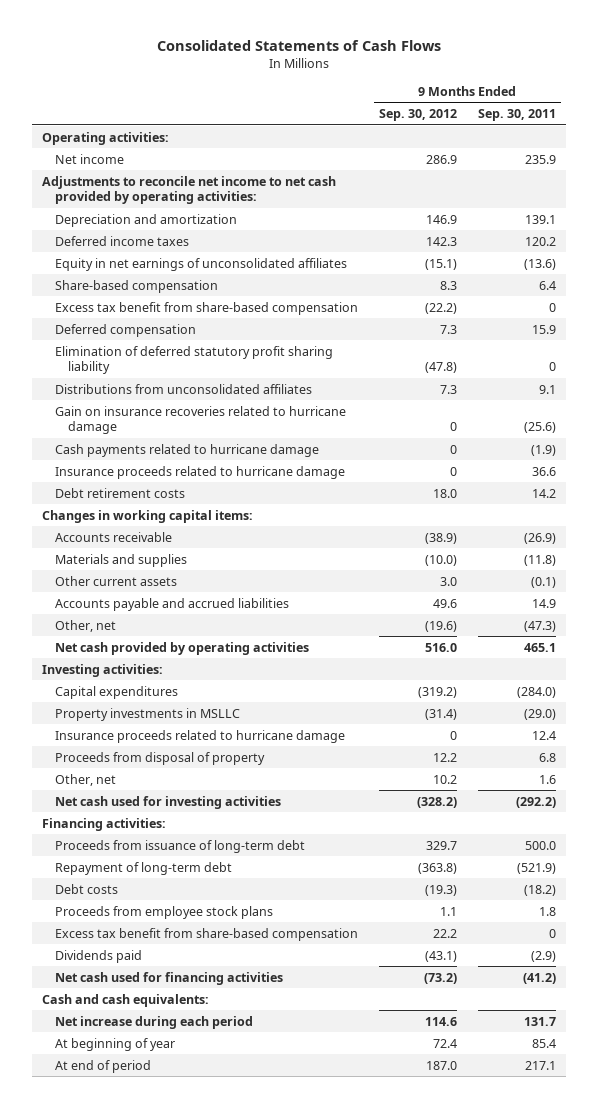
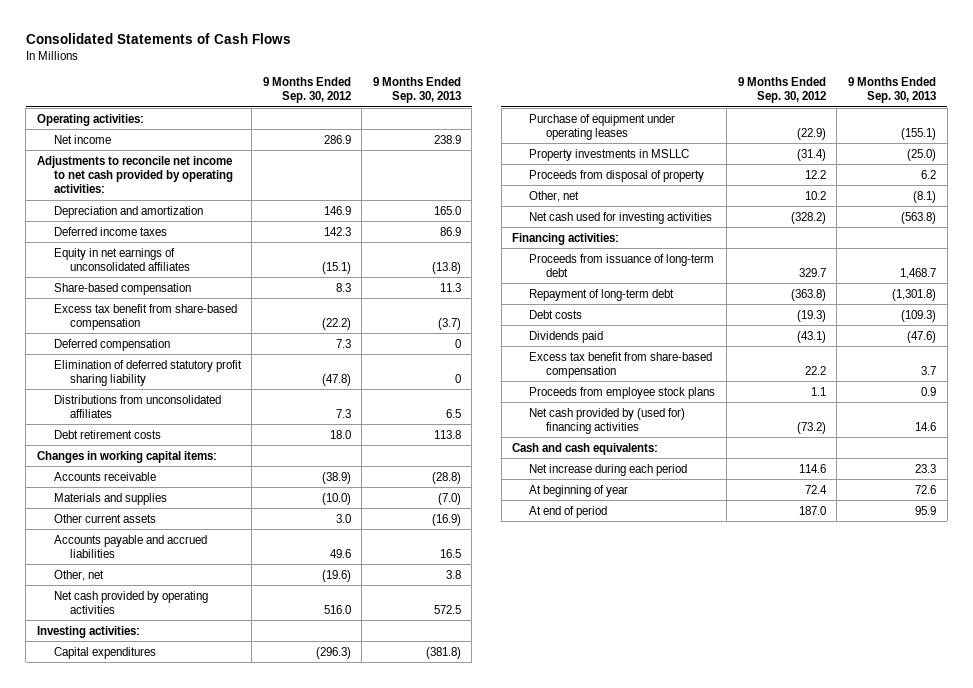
- | 9 Months Ended Sep. 30, 2012 | 9 Months Ended Sep. 30, 2011
+ | 9 Months Ended Sep. 30, 2012 | 9 Months Ended Sep. 30, 2013
- Gain on insurance recoveries related to hurricane damage | 0 | (25.6)
- Cash payments related to hurricane damage | 0 | (1.9)
- Insurance proceeds related to hurricane damage | 0 | 36.6
- Capital expenditures | (319.2) | (284.0)
+ Capital expenditures | (296.3) | (381.8)
+ Purchase of equipment under operating leases | (22.9) | (155.1)
- Insurance proceeds related to hurricane damage | 0 | 12.4
- Net cash used for financing activities | (73.2) | (41.2)
moved down: Excess tax benefit from share-based compensation | 22.2 | 3.7
moved down: Proceeds from employee stock plans | 1.1 | 0.9
+ Net cash provided by (used for) financing activities | (73.2) | 14.6

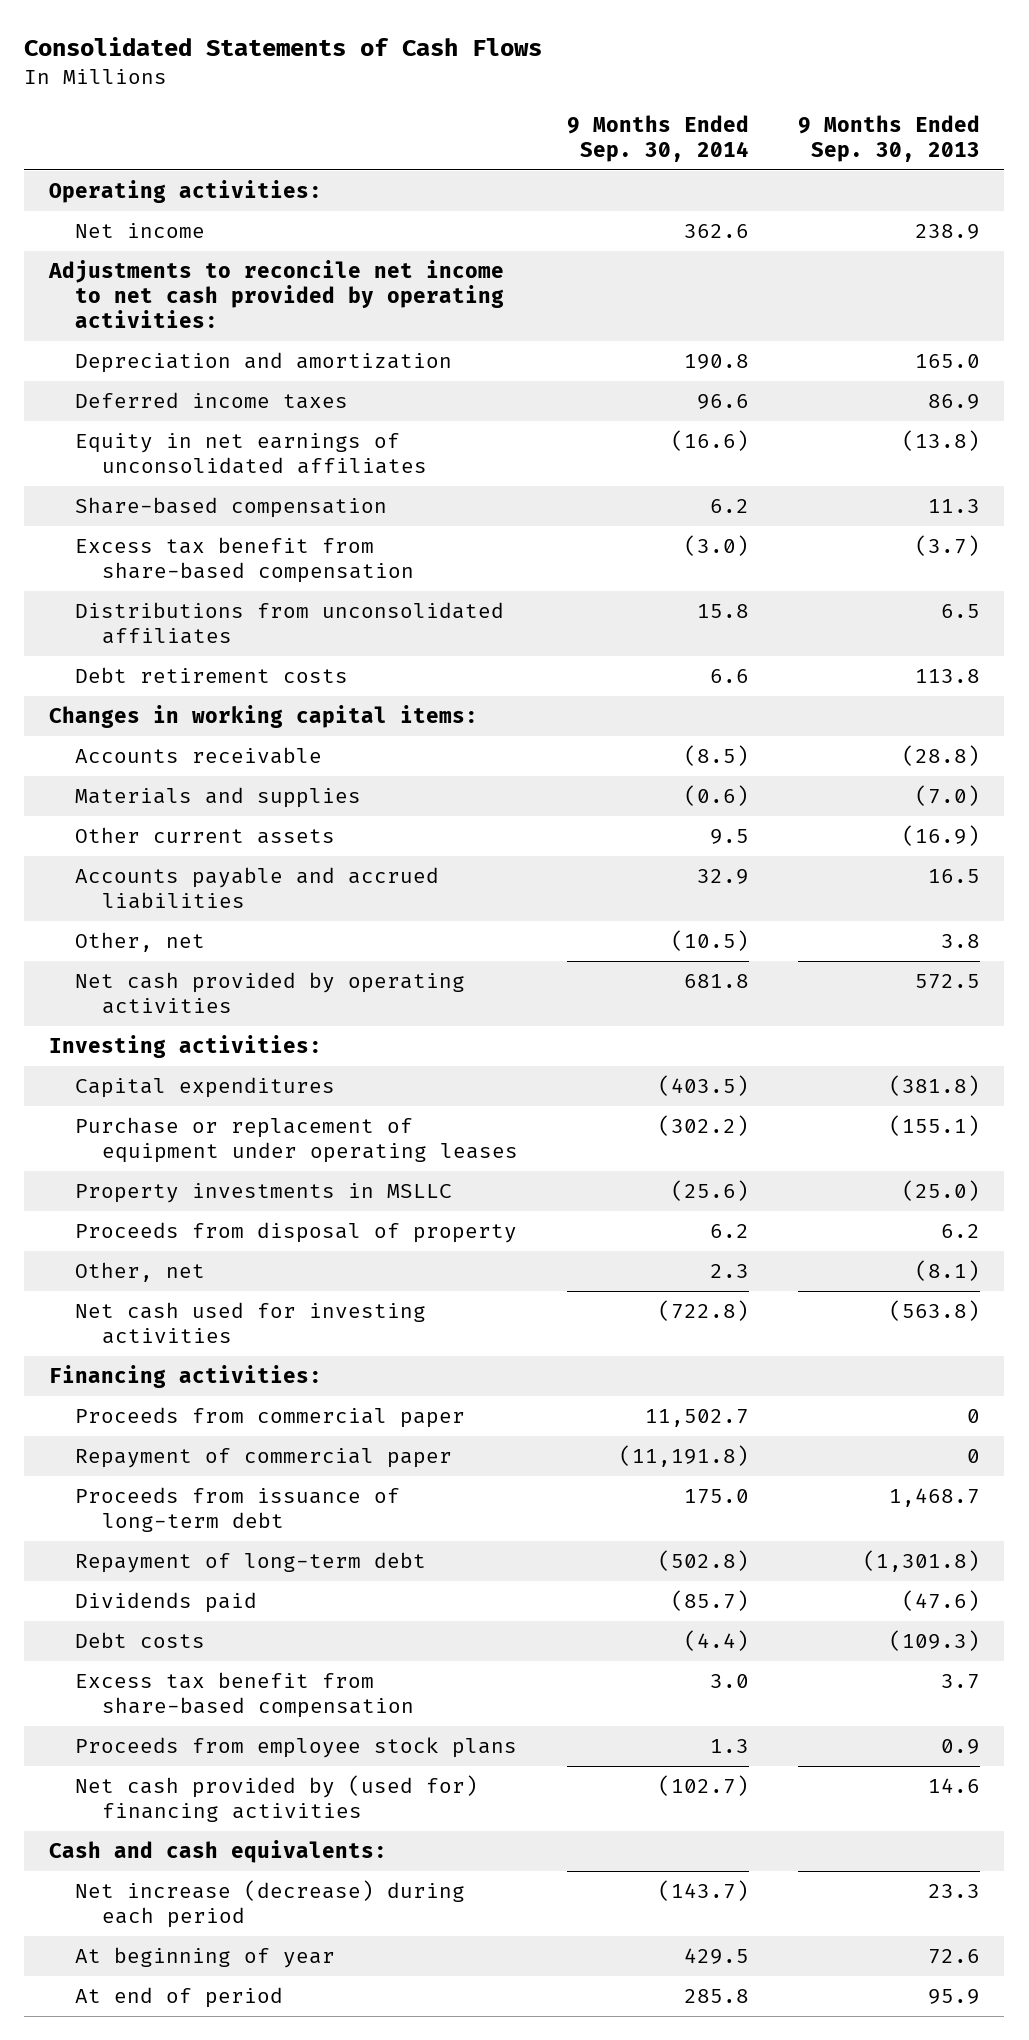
- | 9 Months Ended Sep. 30, 2012 | 9 Months Ended Sep. 30, 2013
+ | 9 Months Ended Sep. 30, 2014 | 9 Months Ended Sep. 30, 2013
- Deferred compensation | 7.3 | 0
- Elimination of deferred statutory profit sharing liability | (47.8) | 0
- Purchase of equipment under operating leases | (22.9) | (155.1)
+ Purchase or replacement of equipment under operating leases | (302.2) | (155.1)
+ Proceeds from commercial paper | 11,502.7 | 0
+ Repayment of commercial paper | (11,191.8) | 0
moved down: Debt costs | (4.4) | (109.3)
- Net increase during each period | 114.6 | 23.3
+ Net increase (decrease) during each period | (143.7) | 23.3

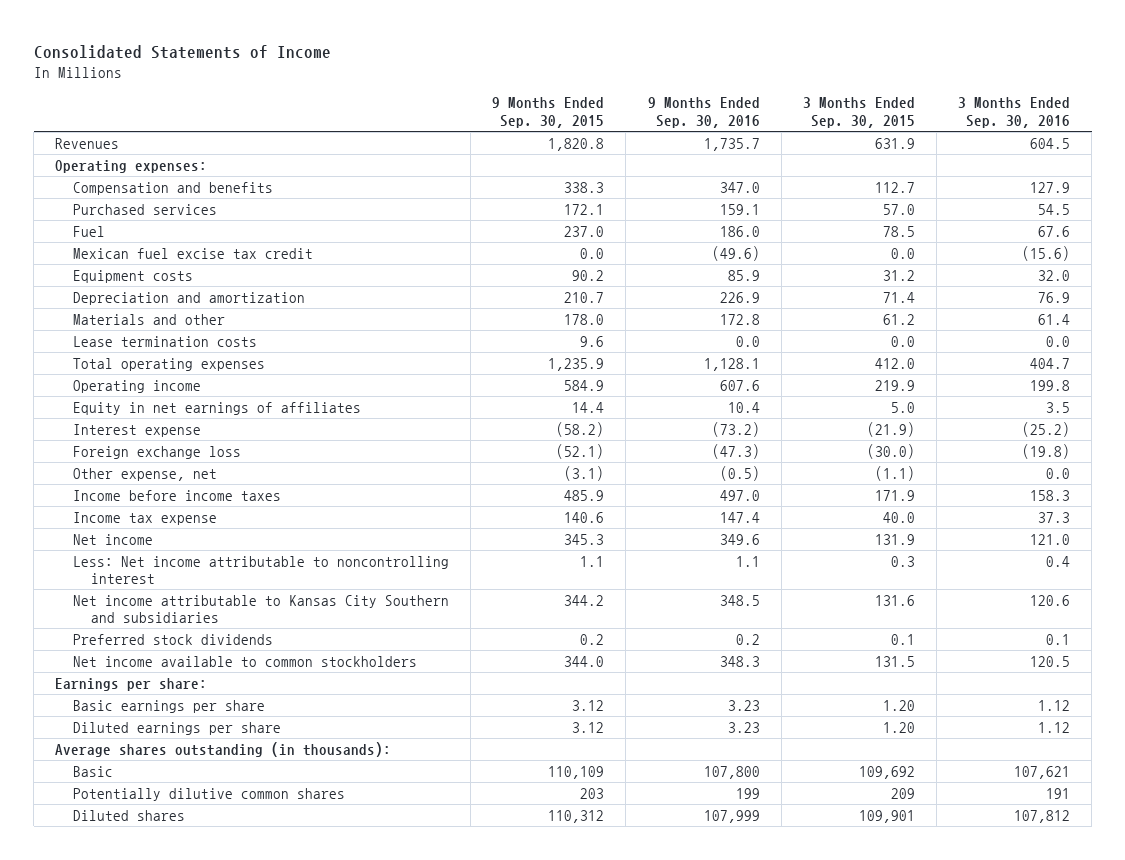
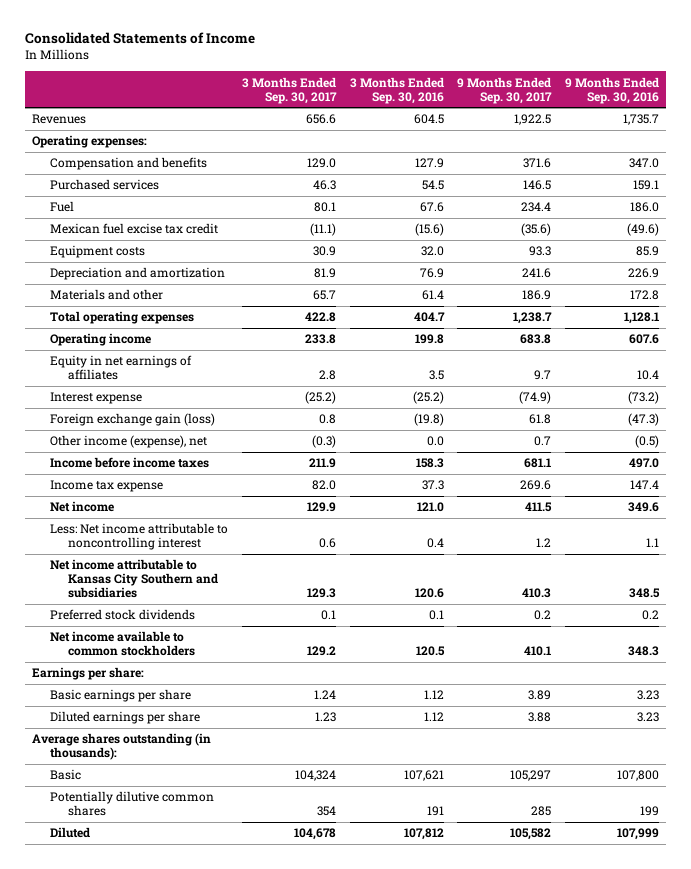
- | 9 Months Ended Sep. 30, 2015 | 9 Months Ended Sep. 30, 2016 | 3 Months Ended Sep. 30, 2015 | 3 Months Ended Sep. 30, 2016
+ | 3 Months Ended Sep. 30, 2017 | 3 Months Ended Sep. 30, 2016 | 9 Months Ended Sep. 30, 2017 | 9 Months Ended Sep. 30, 2016
- Lease termination costs | 9.6 | 0.0 | 0.0 | 0.0
- Foreign exchange loss | (52.1) | (47.3) | (30.0) | (19.8)
- Other expense, net | (3.1) | (0.5) | (1.1) | 0.0
+ Foreign exchange gain (loss) | 0.8 | (19.8) | 61.8 | (47.3)
+ Other income (expense), net | (0.3) | 0.0 | 0.7 | (0.5)
- Diluted shares | 110,312 | 107,999 | 109,901 | 107,812
+ Diluted | 104,678 | 107,812 | 105,582 | 107,999

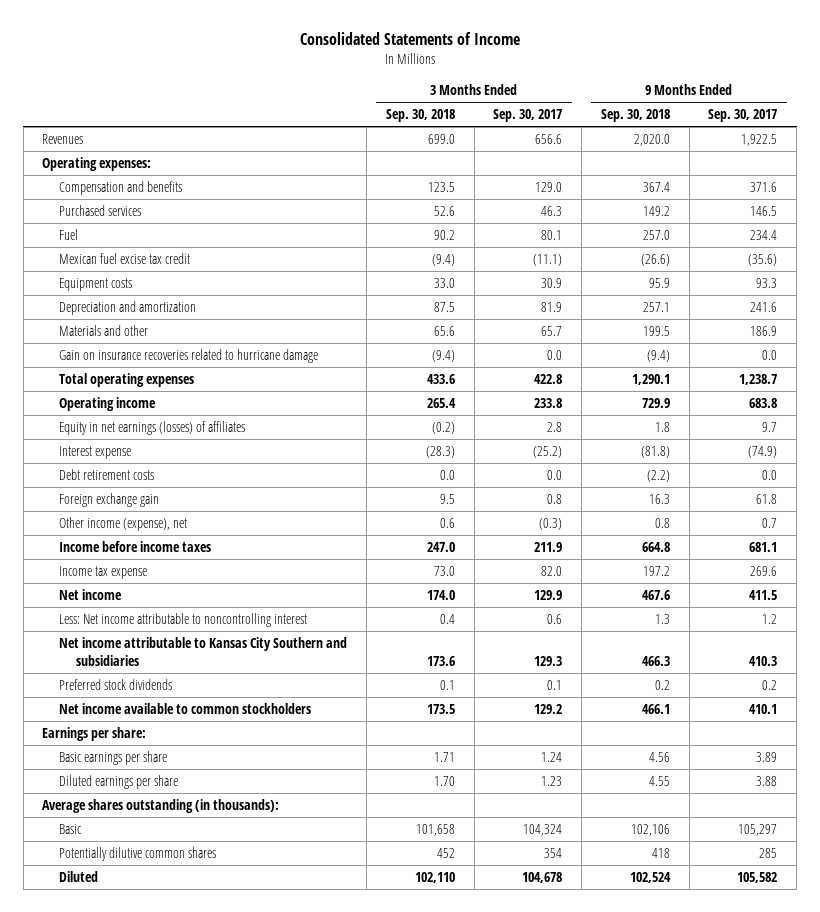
- | 3 Months Ended Sep. 30, 2017 | 3 Months Ended Sep. 30, 2016 | 9 Months Ended Sep. 30, 2017 | 9 Months Ended Sep. 30, 2016
+ | 3 Months Ended Sep. 30, 2018 | 3 Months Ended Sep. 30, 2017 | 9 Months Ended Sep. 30, 2018 | 9 Months Ended Sep. 30, 2017
+ Gain on insurance recoveries related to hurricane damage | (9.4) | 0.0 | (9.4) | 0.0
- Equity in net earnings of affiliates | 2.8 | 3.5 | 9.7 | 10.4
+ Equity in net earnings (losses) of affiliates | (0.2) | 2.8 | 1.8 | 9.7
- Foreign exchange gain (loss) | 0.8 | (19.8) | 61.8 | (47.3)
+ Debt retirement costs | 0.0 | 0.0 | (2.2) | 0.0
+ Foreign exchange gain | 9.5 | 0.8 | 16.3 | 61.8

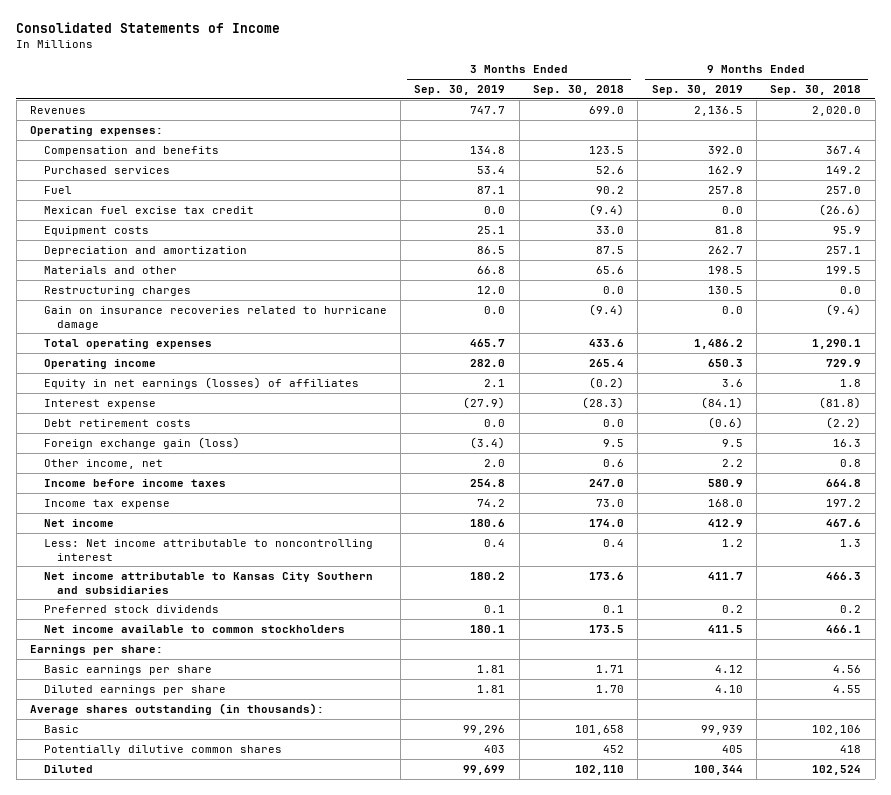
- | 3 Months Ended Sep. 30, 2018 | 3 Months Ended Sep. 30, 2017 | 9 Months Ended Sep. 30, 2018 | 9 Months Ended Sep. 30, 2017
+ | 3 Months Ended Sep. 30, 2019 | 3 Months Ended Sep. 30, 2018 | 9 Months Ended Sep. 30, 2019 | 9 Months Ended Sep. 30, 2018
+ Restructuring charges | 12.0 | 0.0 | 130.5 | 0.0
- Foreign exchange gain | 9.5 | 0.8 | 16.3 | 61.8
- Other income (expense), net | 0.6 | (0.3) | 0.8 | 0.7
+ Foreign exchange gain (loss) | (3.4) | 9.5 | 9.5 | 16.3
+ Other income, net | 2.0 | 0.6 | 2.2 | 0.8

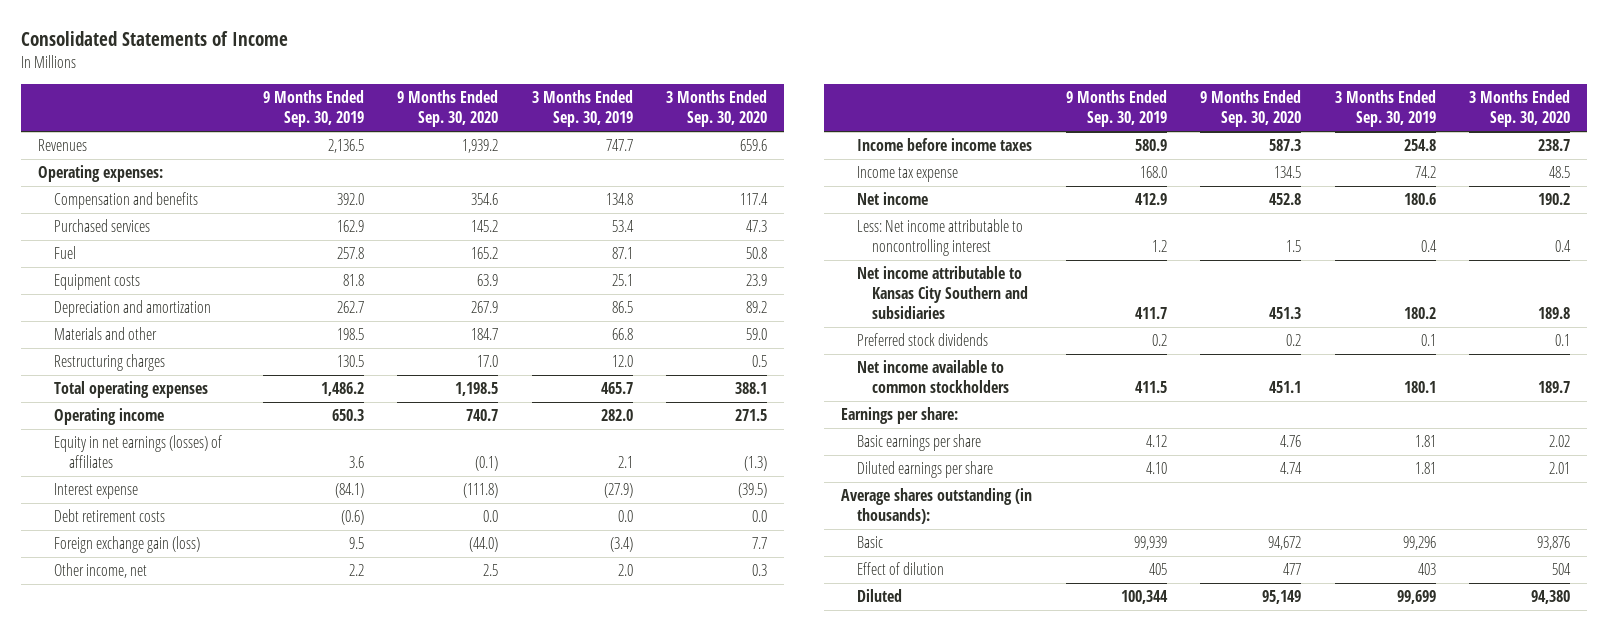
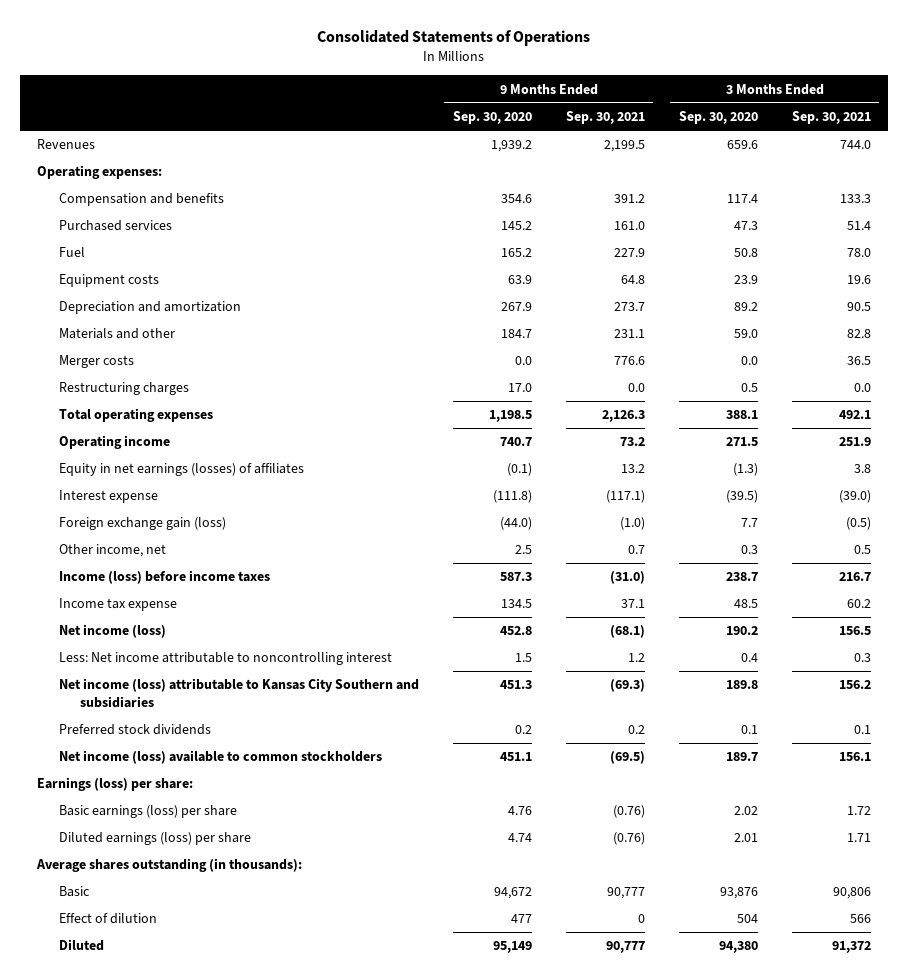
- Consolidated Statements of Income
+ Consolidated Statements of Operations
- | 9 Months Ended Sep. 30, 2019 | 9 Months Ended Sep. 30, 2020 | 3 Months Ended Sep. 30, 2019 | 3 Months Ended Sep. 30, 2020
+ | 9 Months Ended Sep. 30, 2020 | 9 Months Ended Sep. 30, 2021 | 3 Months Ended Sep. 30, 2020 | 3 Months Ended Sep. 30, 2021
+ Merger costs | 0.0 | 776.6 | 0.0 | 36.5
- Debt retirement costs | (0.6) | 0.0 | 0.0 | 0.0
- Income before income taxes | 580.9 | 587.3 | 254.8 | 238.7
+ Income (loss) before income taxes | 587.3 | (31.0) | 238.7 | 216.7
- Net income | 412.9 | 452.8 | 180.6 | 190.2
+ Net income (loss) | 452.8 | (68.1) | 190.2 | 156.5
- Net income attributable to Kansas City Southern and subsidiaries | 411.7 | 451.3 | 180.2 | 189.8
+ Net income (loss) attributable to Kansas City Southern and subsidiaries | 451.3 | (69.3) | 189.8 | 156.2
- Net income available to common stockholders | 411.5 | 451.1 | 180.1 | 189.7
- Earnings per share:
- Basic earnings per share | 4.12 | 4.76 | 1.81 | 2.02
- Diluted earnings per share | 4.10 | 4.74 | 1.81 | 2.01
+ Net income (loss) available to common stockholders | 451.1 | (69.5) | 189.7 | 156.1
+ Earnings (loss) per share:
+ Basic earnings (loss) per share | 4.76 | (0.76) | 2.02 | 1.72
+ Diluted earnings (loss) per share | 4.74 | (0.76) | 2.01 | 1.71

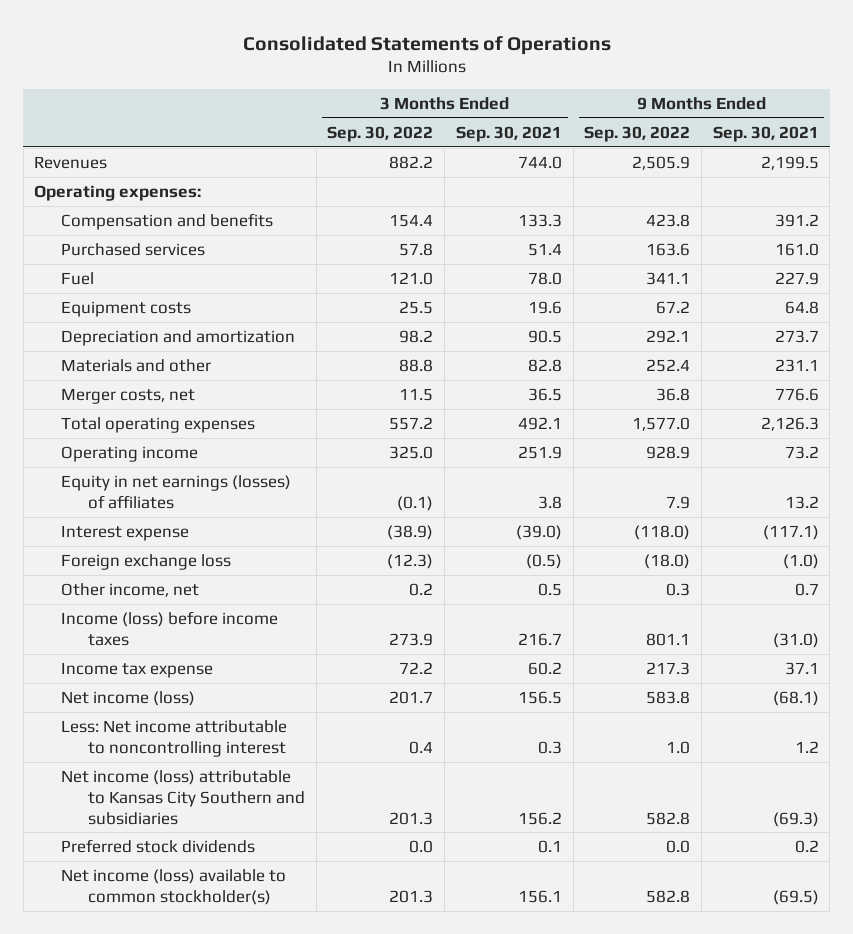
- | 9 Months Ended Sep. 30, 2020 | 9 Months Ended Sep. 30, 2021 | 3 Months Ended Sep. 30, 2020 | 3 Months Ended Sep. 30, 2021
+ | 3 Months Ended Sep. 30, 2022 | 3 Months Ended Sep. 30, 2021 | 9 Months Ended Sep. 30, 2022 | 9 Months Ended Sep. 30, 2021
- Merger costs | 0.0 | 776.6 | 0.0 | 36.5
- Restructuring charges | 17.0 | 0.0 | 0.5 | 0.0
+ Merger costs, net | 11.5 | 36.5 | 36.8 | 776.6
- Foreign exchange gain (loss) | (44.0) | (1.0) | 7.7 | (0.5)
+ Foreign exchange loss | (12.3) | (0.5) | (18.0) | (1.0)
- Net income (loss) available to common stockholders | 451.1 | (69.5) | 189.7 | 156.1
- Earnings (loss) per share:
- Basic earnings (loss) per share | 4.76 | (0.76) | 2.02 | 1.72
- Diluted earnings (loss) per share | 4.74 | (0.76) | 2.01 | 1.71
- Average shares outstanding (in thousands):
- Basic | 94,672 | 90,777 | 93,876 | 90,806
- Effect of dilution | 477 | 0 | 504 | 566
- Diluted | 95,149 | 90,777 | 94,380 | 91,372
+ Net income (loss) available to common stockholder(s) | 201.3 | 156.1 | 582.8 | (69.5)

